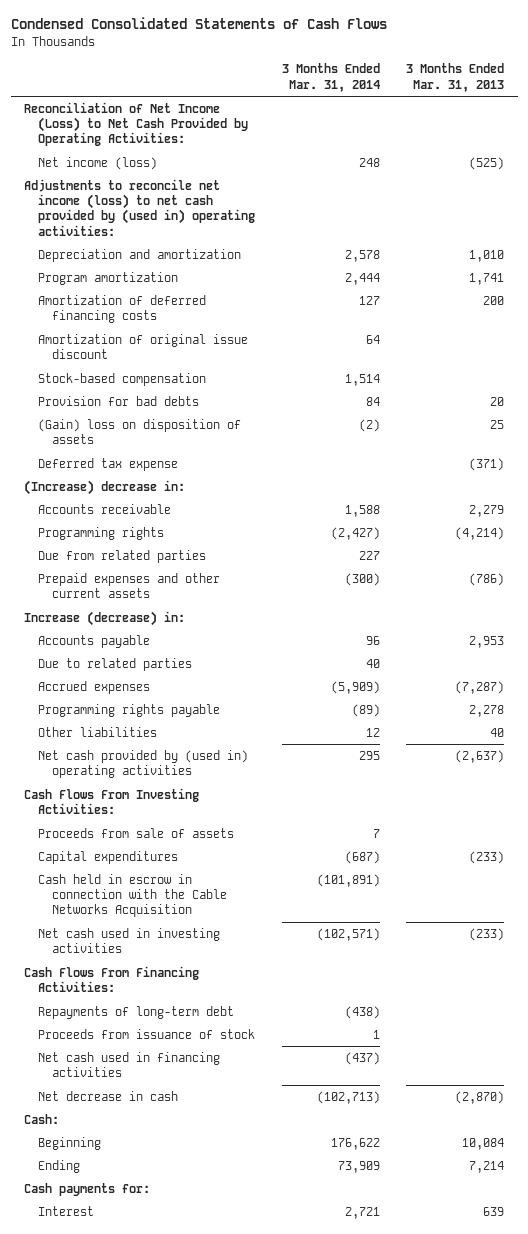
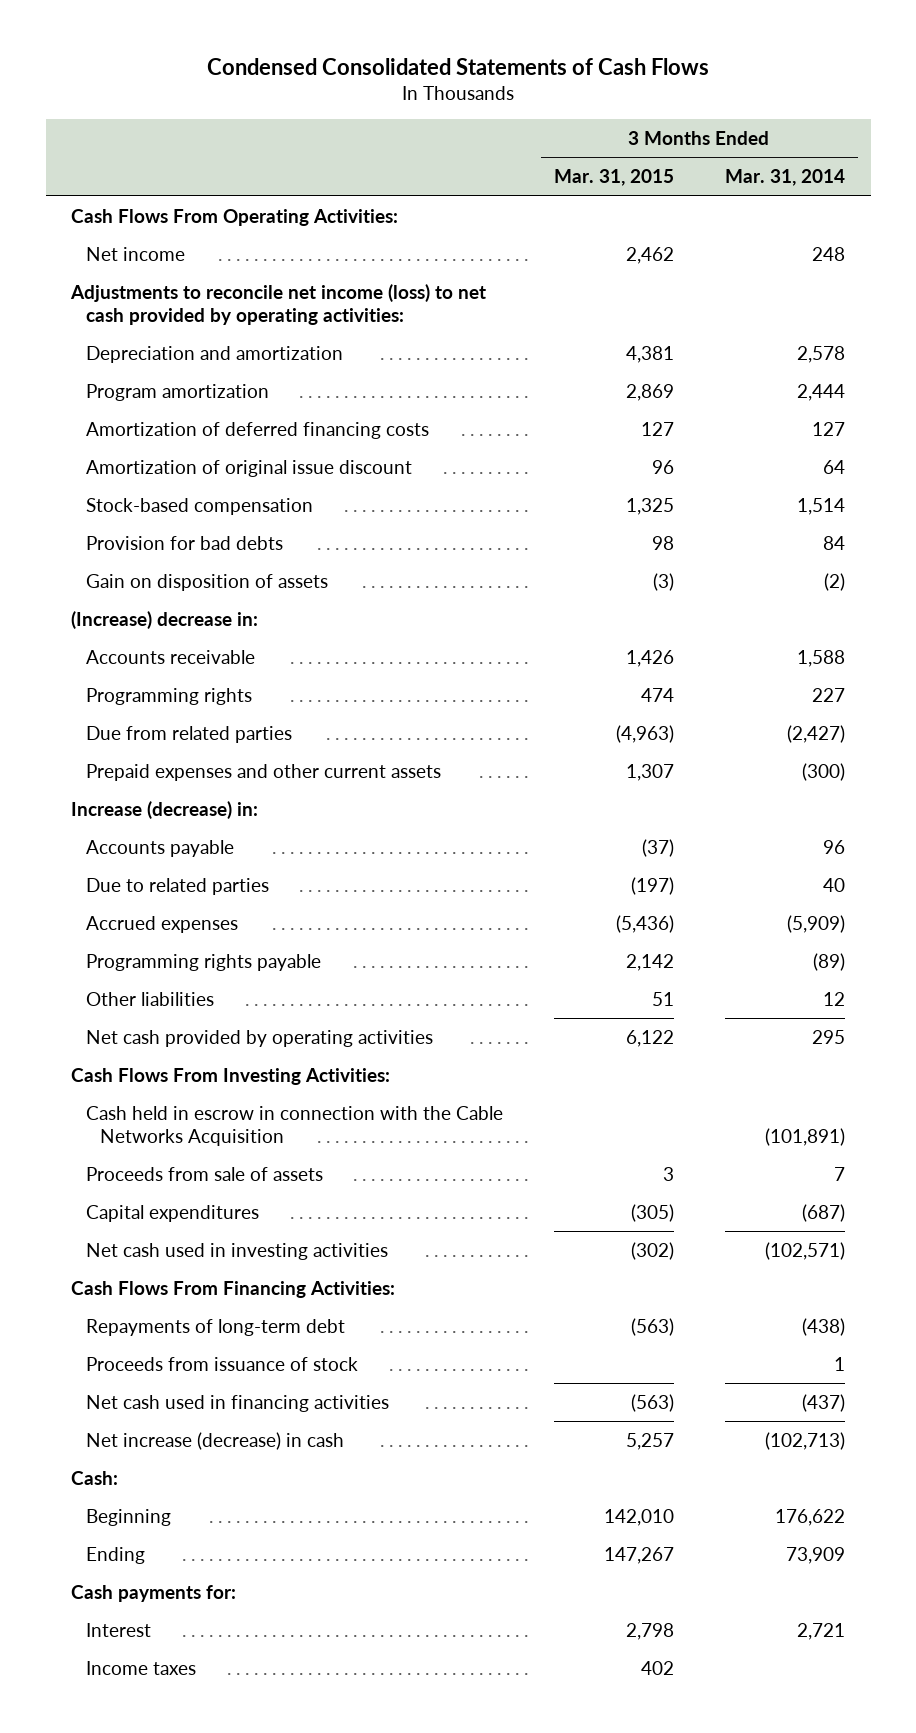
- | 3 Months Ended Mar. 31, 2014 | 3 Months Ended Mar. 31, 2013
+ | 3 Months Ended Mar. 31, 2015 | 3 Months Ended Mar. 31, 2014
- Reconciliation of Net Income (Loss) to Net Cash Provided by Operating Activities:
- Net income (loss) | 248 | (525)
- Adjustments to reconcile net income (loss) to net cash provided by (used in) operating activities:
+ Cash Flows From Operating Activities:
+ Net income | 2,462 | 248
+ Adjustments to reconcile net income (loss) to net cash provided by operating activities:
- (Gain) loss on disposition of assets | (2) | 25
- Deferred tax expense | | (371)
+ Gain on disposition of assets | (3) | (2)
- Programming rights | (2,427) | (4,214)
- Due from related parties | 227 |
+ Programming rights | 474 | 227
+ Due from related parties | (4,963) | (2,427)
- Net cash provided by (used in) operating activities | 295 | (2,637)
+ Net cash provided by operating activities | 6,122 | 295
moved up: Cash held in escrow in connection with the Cable Networks Acquisition | | (101,891)
- Net decrease in cash | (102,713) | (2,870)
+ Net increase (decrease) in cash | 5,257 | (102,713)
+ Income taxes | 402 |

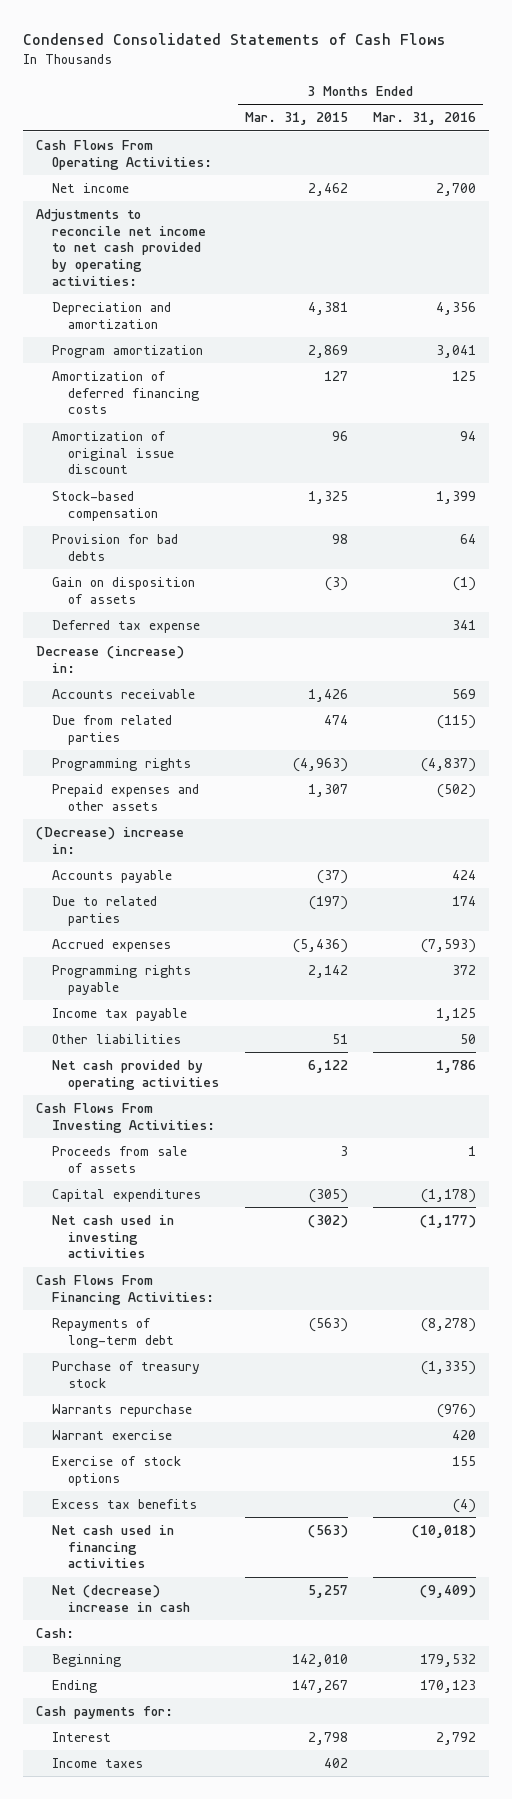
- | 3 Months Ended Mar. 31, 2015 | 3 Months Ended Mar. 31, 2014
+ | 3 Months Ended Mar. 31, 2015 | 3 Months Ended Mar. 31, 2016
- Adjustments to reconcile net income (loss) to net cash provided by operating activities:
+ Adjustments to reconcile net income to net cash provided by operating activities:
- (Increase) decrease in:
+ Deferred tax expense | | 341
+ Decrease (increase) in:
- Programming rights | 474 | 227
- Due from related parties | (4,963) | (2,427)
- Prepaid expenses and other current assets | 1,307 | (300)
- Increase (decrease) in:
+ Due from related parties | 474 | (115)
+ Programming rights | (4,963) | (4,837)
+ Prepaid expenses and other assets | 1,307 | (502)
+ (Decrease) increase in:
+ Income tax payable | | 1,125
- Cash held in escrow in connection with the Cable Networks Acquisition | | (101,891)
- Proceeds from issuance of stock | | 1
+ Purchase of treasury stock | | (1,335)
+ Warrants repurchase | | (976)
+ Warrant exercise | | 420
+ Exercise of stock options | | 155
+ Excess tax benefits | | (4)
- Net increase (decrease) in cash | 5,257 | (102,713)
+ Net (decrease) increase in cash | 5,257 | (9,409)

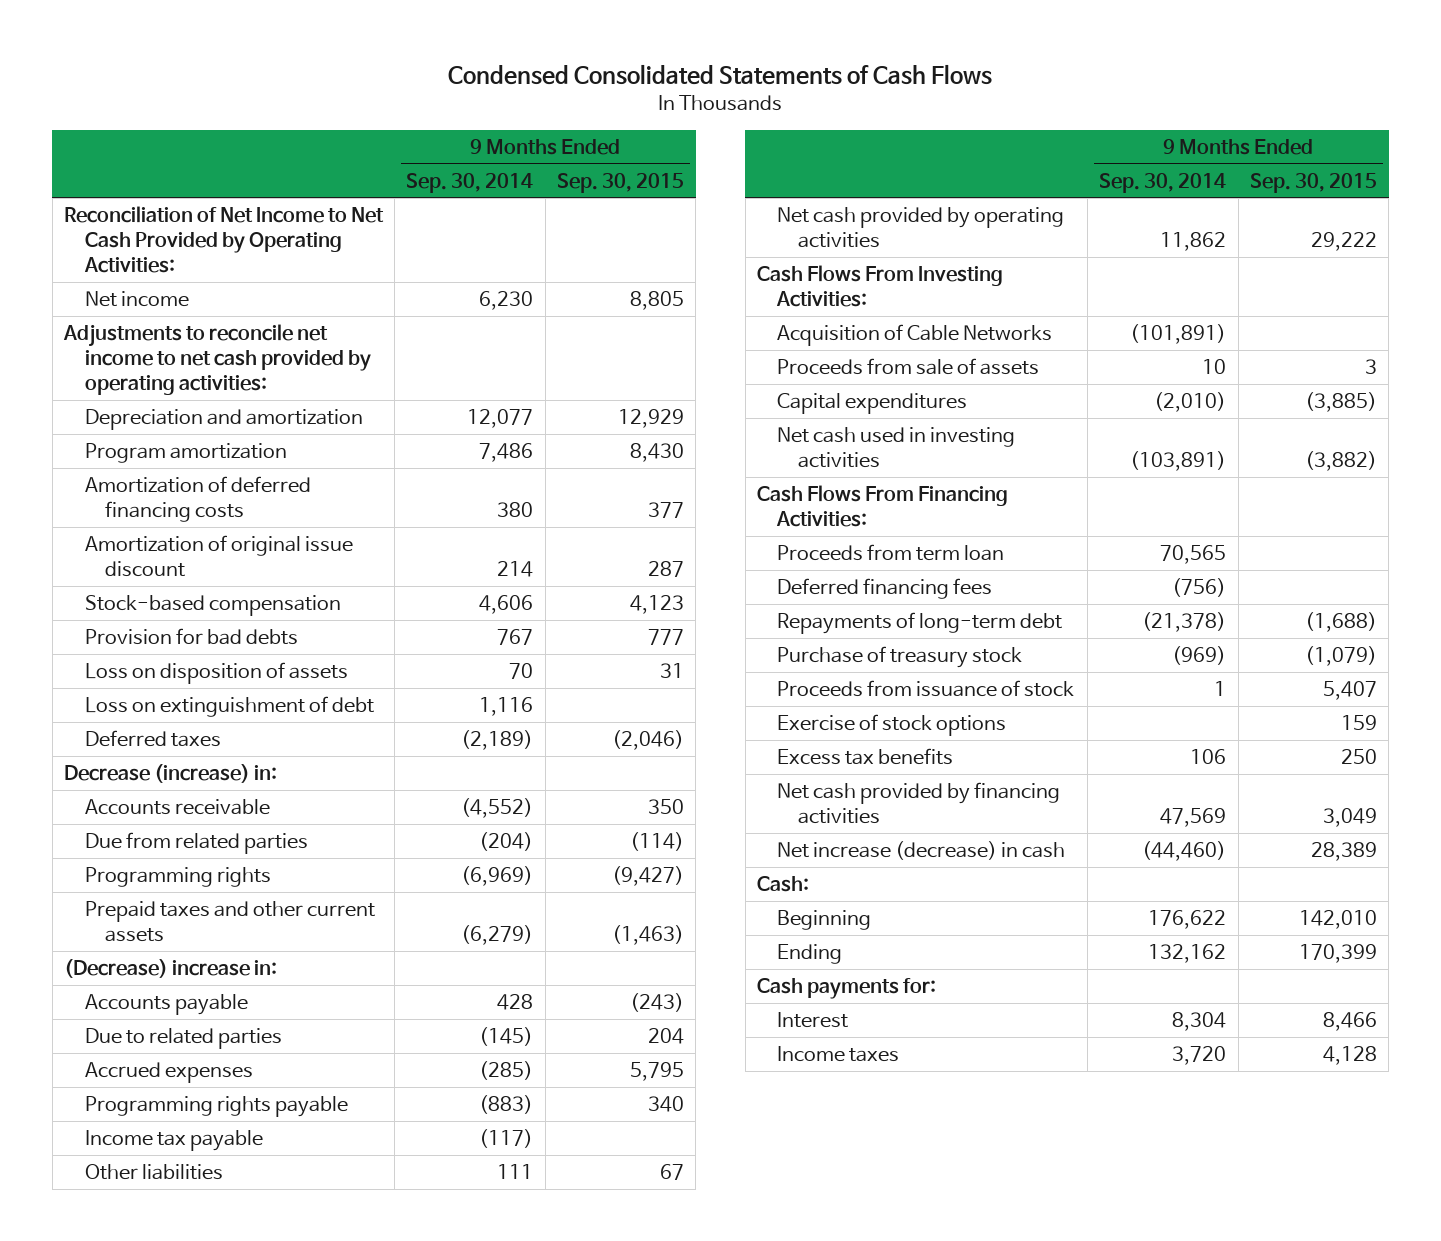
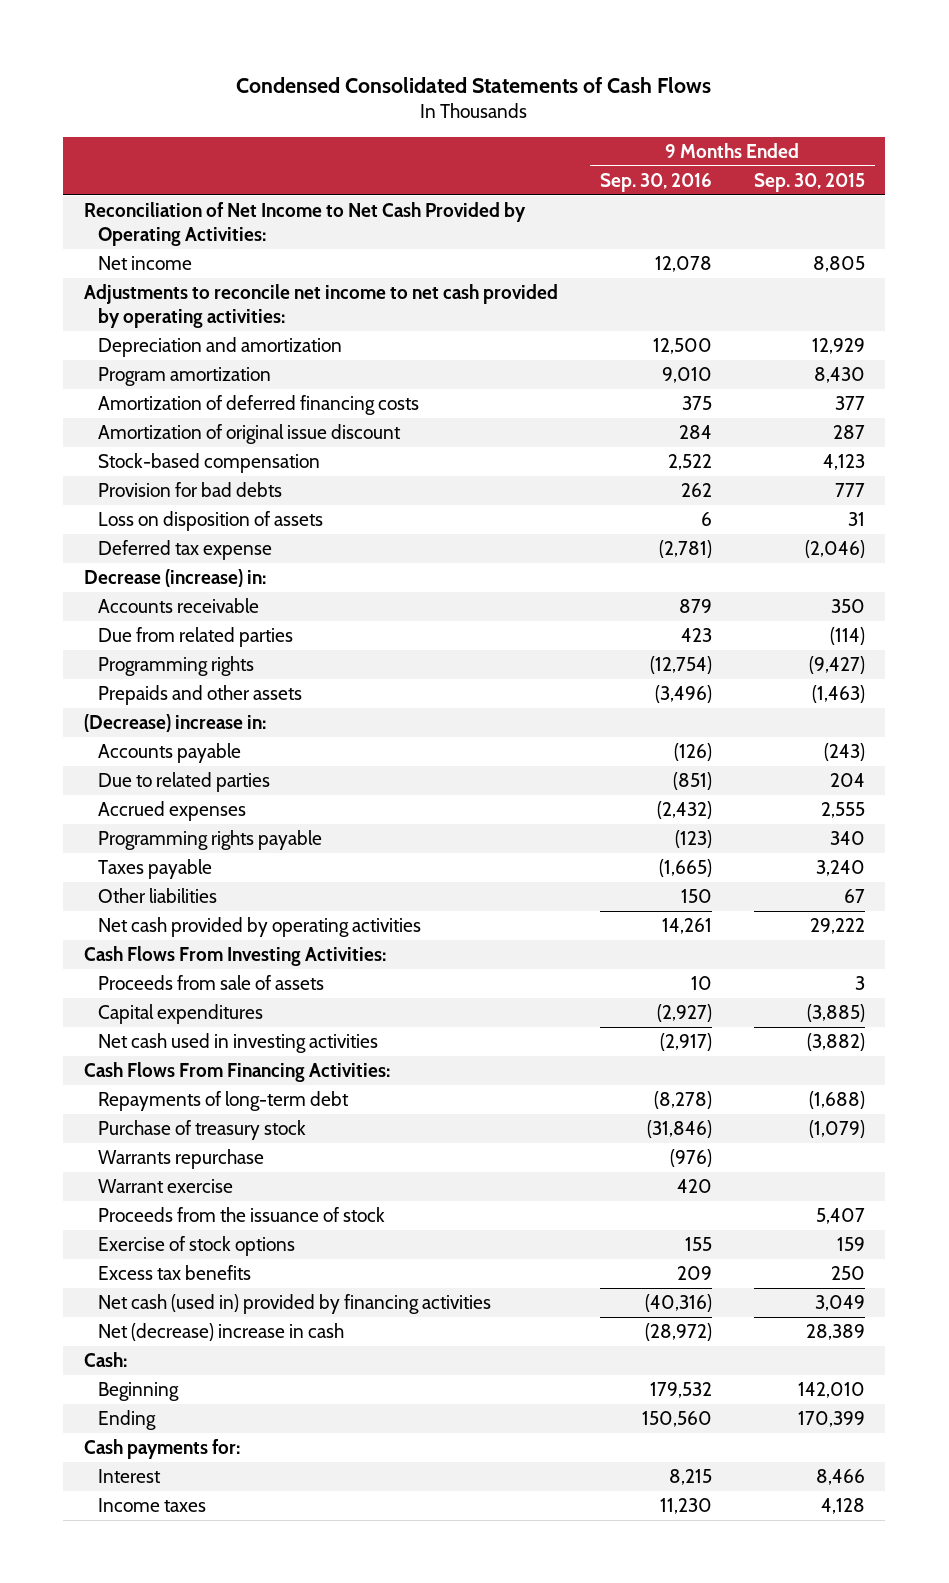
- | 9 Months Ended Sep. 30, 2014 | 9 Months Ended Sep. 30, 2015
+ | 9 Months Ended Sep. 30, 2016 | 9 Months Ended Sep. 30, 2015
- Loss on extinguishment of debt | 1,116 |
- Deferred taxes | (2,189) | (2,046)
+ Deferred tax expense | (2,781) | (2,046)
- Prepaid taxes and other current assets | (6,279) | (1,463)
+ Prepaids and other assets | (3,496) | (1,463)
- Accrued expenses | (285) | 5,795
+ Accrued expenses | (2,432) | 2,555
- Income tax payable | (117) |
+ Taxes payable | (1,665) | 3,240
- Acquisition of Cable Networks | (101,891) |
- Proceeds from term loan | 70,565 |
- Deferred financing fees | (756) |
- Proceeds from issuance of stock | 1 | 5,407
+ Warrants repurchase | (976) |
+ Warrant exercise | 420 |
+ Proceeds from the issuance of stock | | 5,407
- Net cash provided by financing activities | 47,569 | 3,049
- Net increase (decrease) in cash | (44,460) | 28,389
+ Net cash (used in) provided by financing activities | (40,316) | 3,049
+ Net (decrease) increase in cash | (28,972) | 28,389

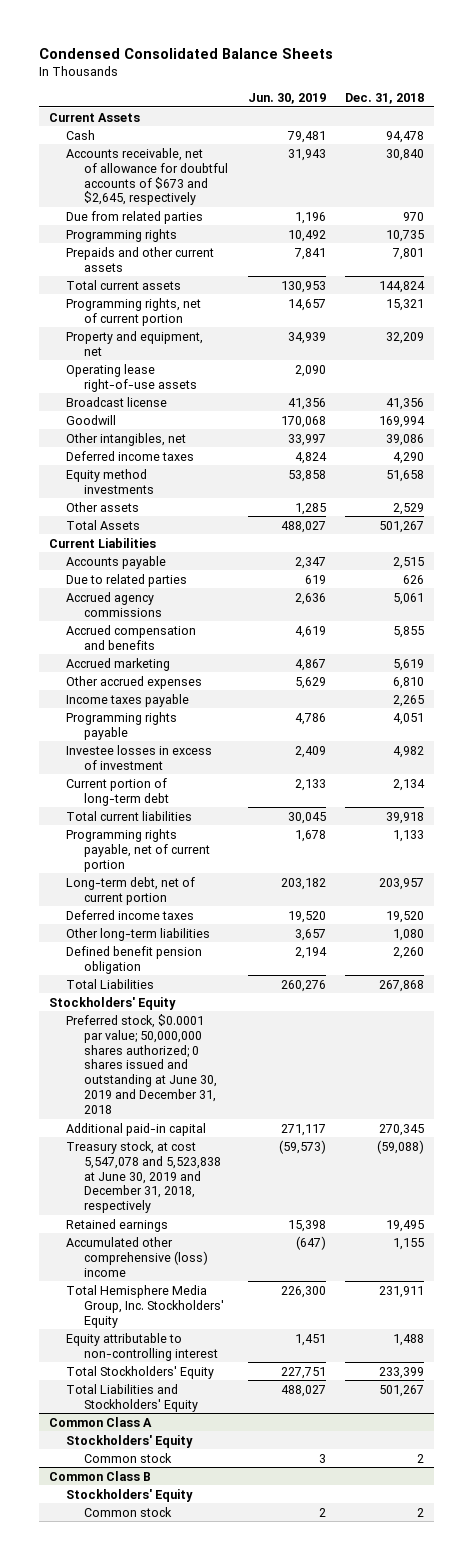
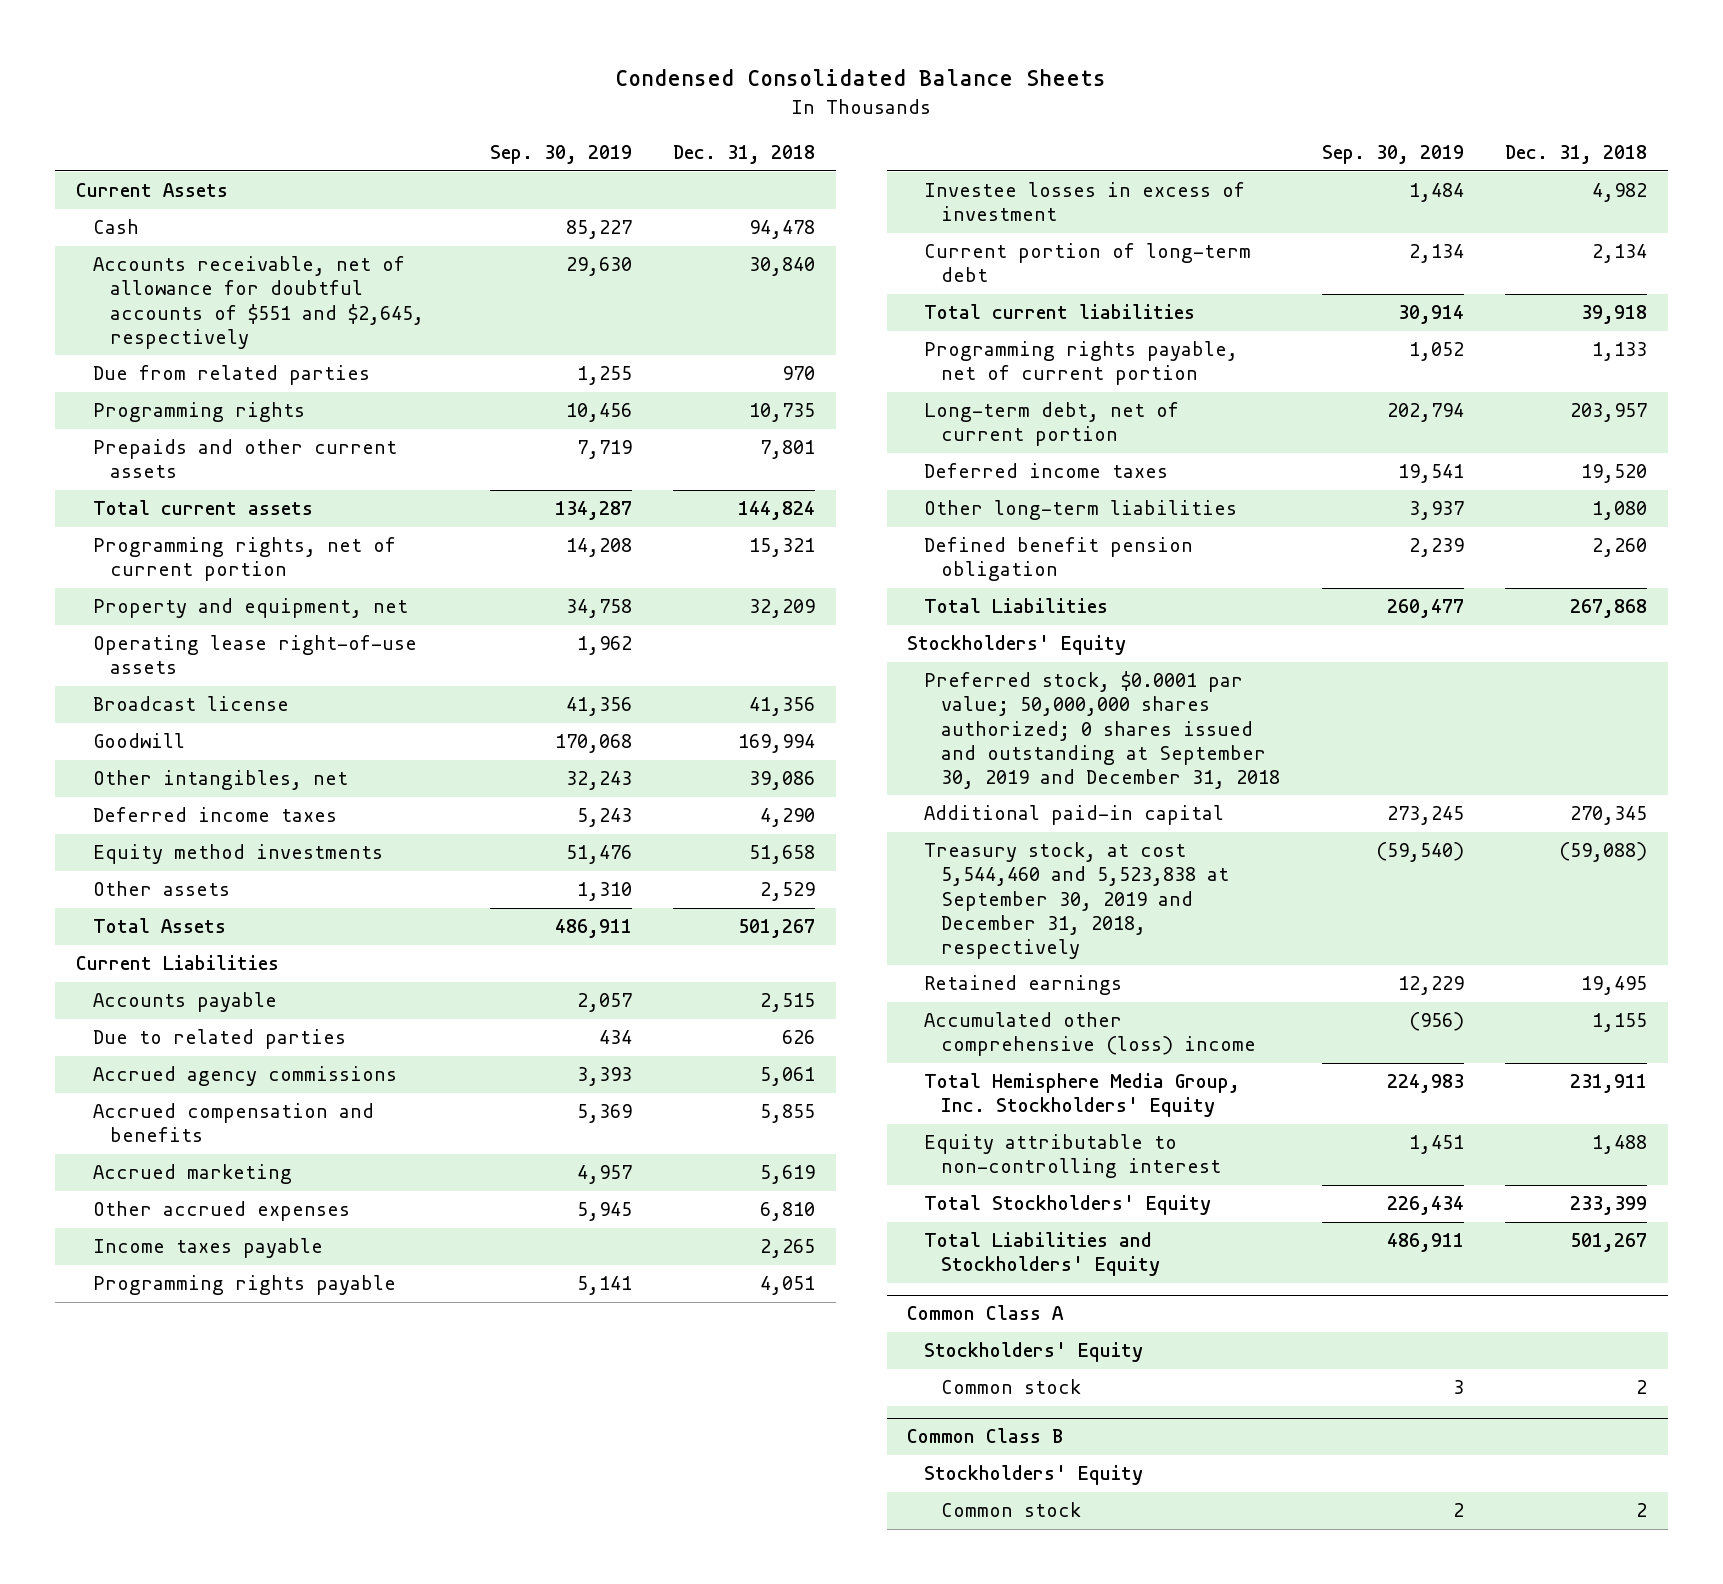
- | Jun. 30, 2019 | Dec. 31, 2018
+ | Sep. 30, 2019 | Dec. 31, 2018
- Accounts receivable, net of allowance for doubtful accounts of $673 and $2,645, respectively | 31,943 | 30,840
+ Accounts receivable, net of allowance for doubtful accounts of $551 and $2,645, respectively | 29,630 | 30,840
- Preferred stock, $0.0001 par value; 50,000,000 shares authorized; 0 shares issued and outstanding at June 30, 2019 and December 31, 2018
+ Preferred stock, $0.0001 par value; 50,000,000 shares authorized; 0 shares issued and outstanding at September 30, 2019 and December 31, 2018
- Treasury stock, at cost 5,547,078 and 5,523,838 at June 30, 2019 and December 31, 2018, respectively | (59,573) | (59,088)
+ Treasury stock, at cost 5,544,460 and 5,523,838 at September 30, 2019 and December 31, 2018, respectively | (59,540) | (59,088)

